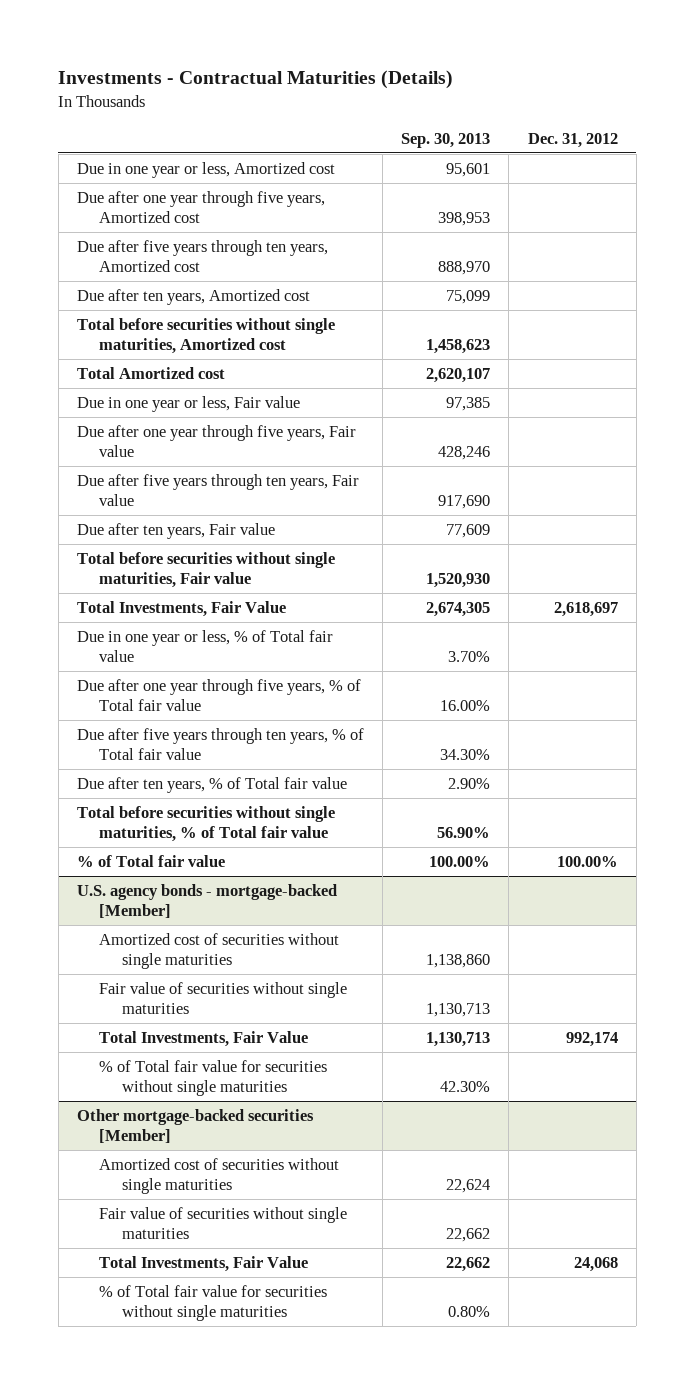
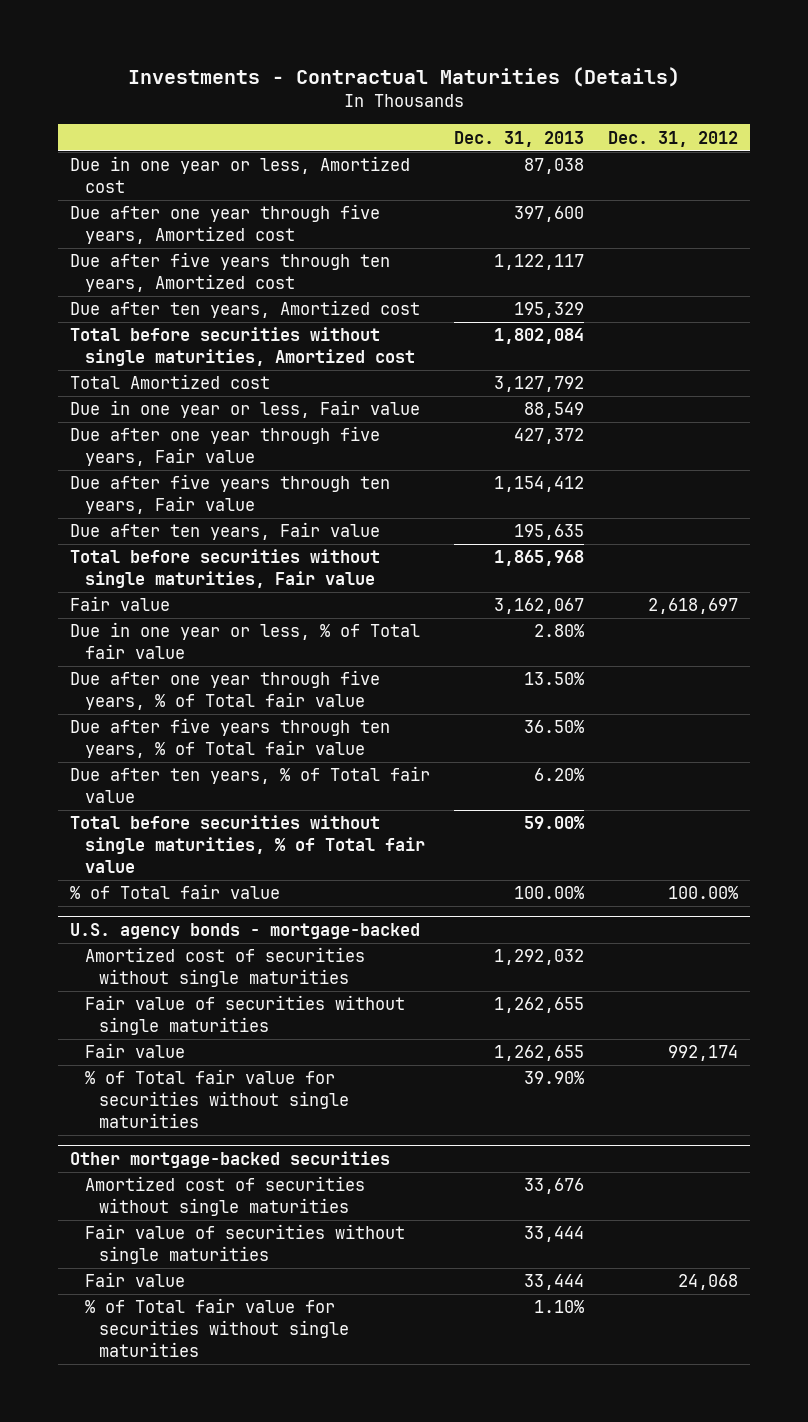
- | Sep. 30, 2013 | Dec. 31, 2012
+ | Dec. 31, 2013 | Dec. 31, 2012
- Total Investments, Fair Value | 2,674,305 | 2,618,697
+ Fair value | 3,162,067 | 2,618,697
- U.S. agency bonds - mortgage-backed [Member]
+ U.S. agency bonds - mortgage-backed
- Total Investments, Fair Value | 1,130,713 | 992,174
+ Fair value | 1,262,655 | 992,174
- Other mortgage-backed securities [Member]
+ Other mortgage-backed securities
- Total Investments, Fair Value | 22,662 | 24,068
+ Fair value | 33,444 | 24,068

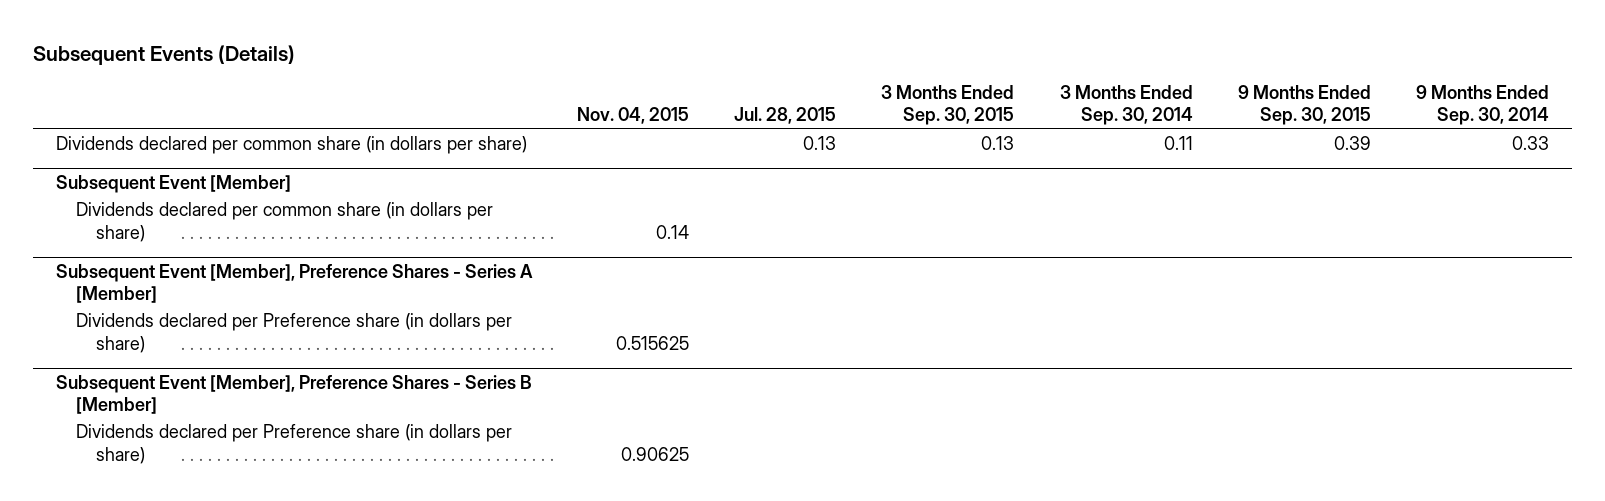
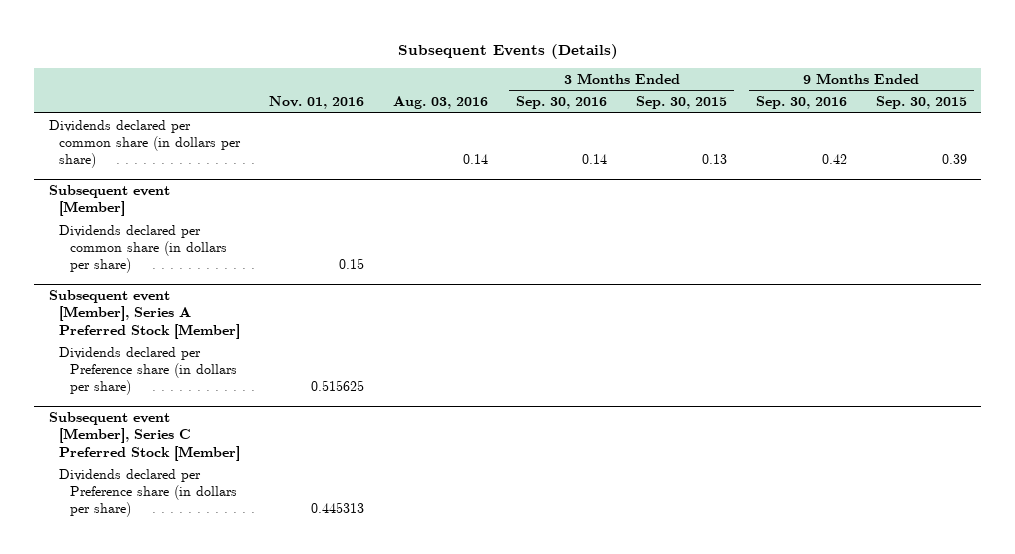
- | Nov. 04, 2015 | Jul. 28, 2015 | 3 Months Ended Sep. 30, 2015 | 3 Months Ended Sep. 30, 2014 | 9 Months Ended Sep. 30, 2015 | 9 Months Ended Sep. 30, 2014
+ | Nov. 01, 2016 | Aug. 03, 2016 | 3 Months Ended Sep. 30, 2016 | 3 Months Ended Sep. 30, 2015 | 9 Months Ended Sep. 30, 2016 | 9 Months Ended Sep. 30, 2015
- Subsequent Event [Member]
+ Subsequent event [Member]
- Subsequent Event [Member], Preference Shares - Series A [Member]
+ Subsequent event [Member], Series A Preferred Stock [Member]
- Subsequent Event [Member], Preference Shares - Series B [Member]
- Dividends declared per Preference share (in dollars per share) | 0.90625 | | | | |
+ Subsequent event [Member], Series C Preferred Stock [Member]
+ Dividends declared per Preference share (in dollars per share) | 0.445313 | | | | |

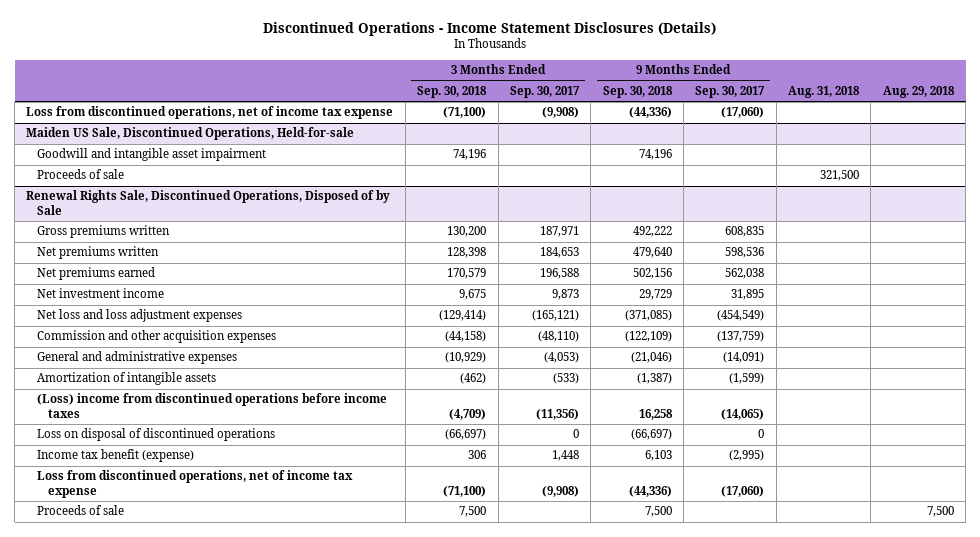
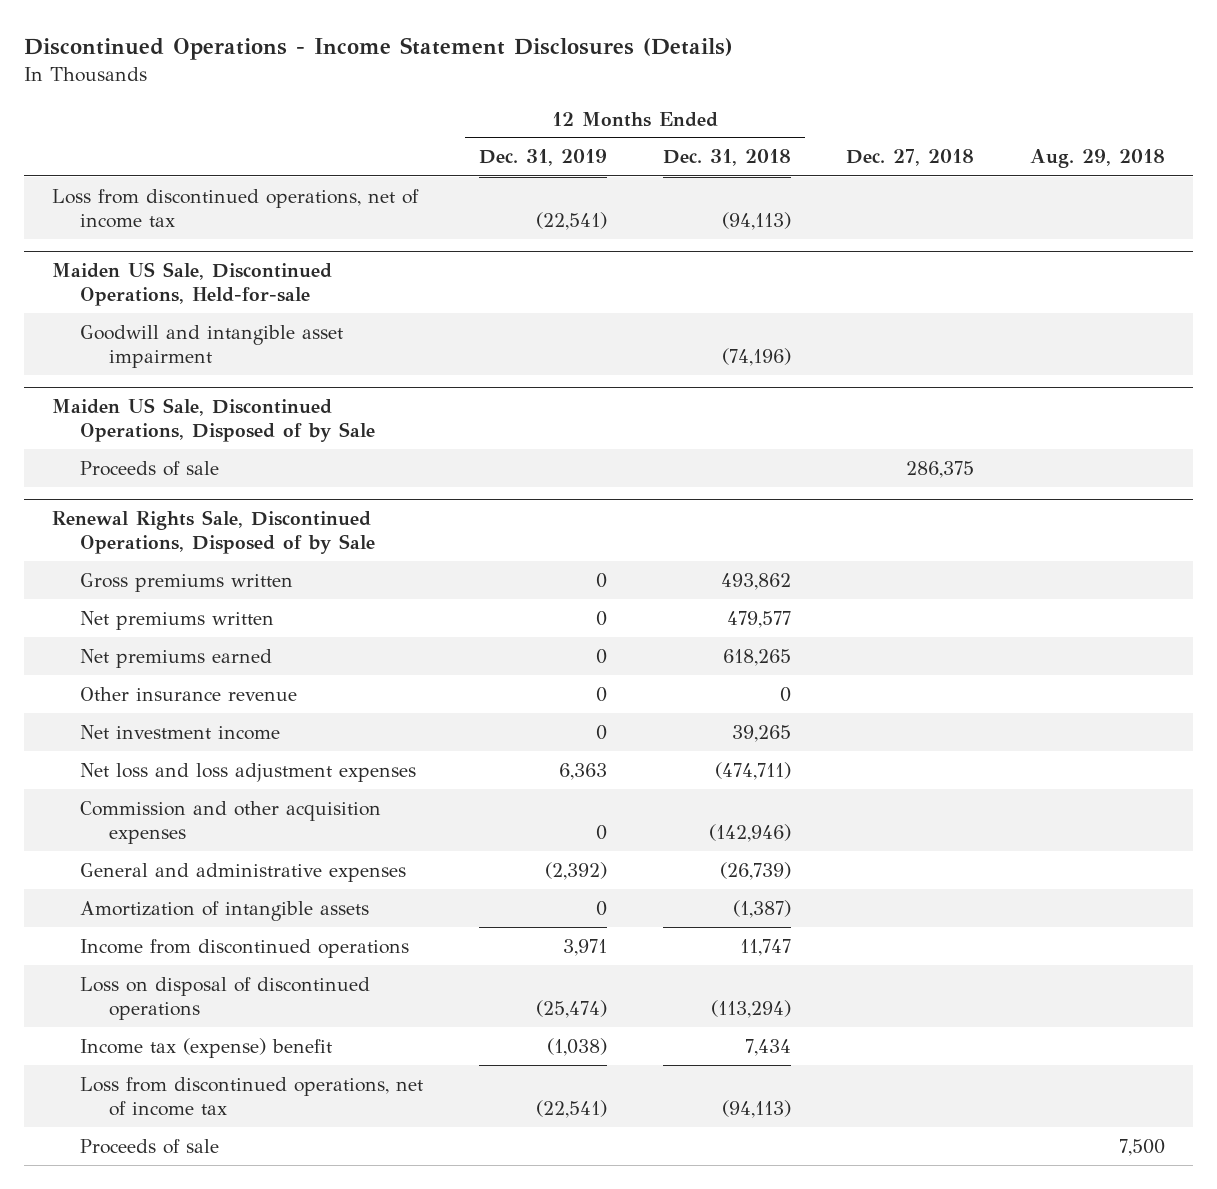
- | 3 Months Ended Sep. 30, 2018 | 3 Months Ended Sep. 30, 2017 | 9 Months Ended Sep. 30, 2018 | 9 Months Ended Sep. 30, 2017 | Aug. 31, 2018 | Aug. 29, 2018
+ | 12 Months Ended Dec. 31, 2019 | 12 Months Ended Dec. 31, 2018 | Dec. 27, 2018 | Aug. 29, 2018
- Loss from discontinued operations, net of income tax expense | (71,100) | (9,908) | (44,336) | (17,060) | |
+ Loss from discontinued operations, net of income tax | (22,541) | (94,113) | |
@ Maiden US Sale, Discontinued Operations, Held-for-sale
- Proceeds of sale | | | | | 321,500 |
+ Maiden US Sale, Discontinued Operations, Disposed of by Sale
+ Proceeds of sale | | | 286,375 |
@ Renewal Rights Sale, Discontinued Operations, Disposed of by Sale
+ Other insurance revenue | 0 | 0 | |
- (Loss) income from discontinued operations before income taxes | (4,709) | (11,356) | 16,258 | (14,065) | |
+ Income from discontinued operations | 3,971 | 11,747 | |
- Income tax benefit (expense) | 306 | 1,448 | 6,103 | (2,995) | |
- Loss from discontinued operations, net of income tax expense | (71,100) | (9,908) | (44,336) | (17,060) | |
+ Income tax (expense) benefit | (1,038) | 7,434 | |
+ Loss from discontinued operations, net of income tax | (22,541) | (94,113) | |

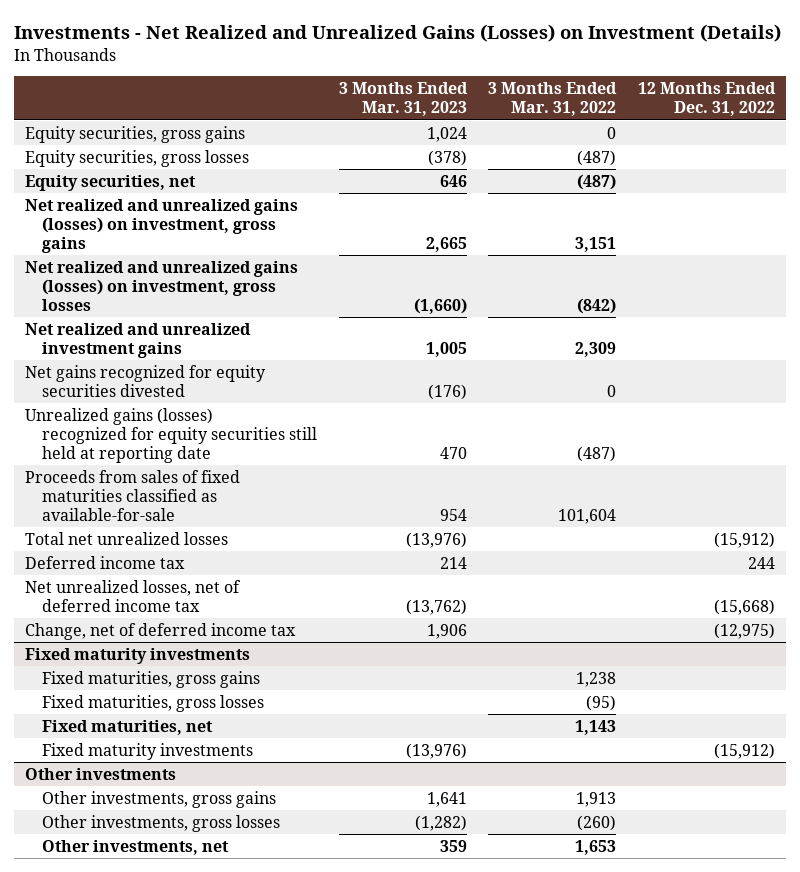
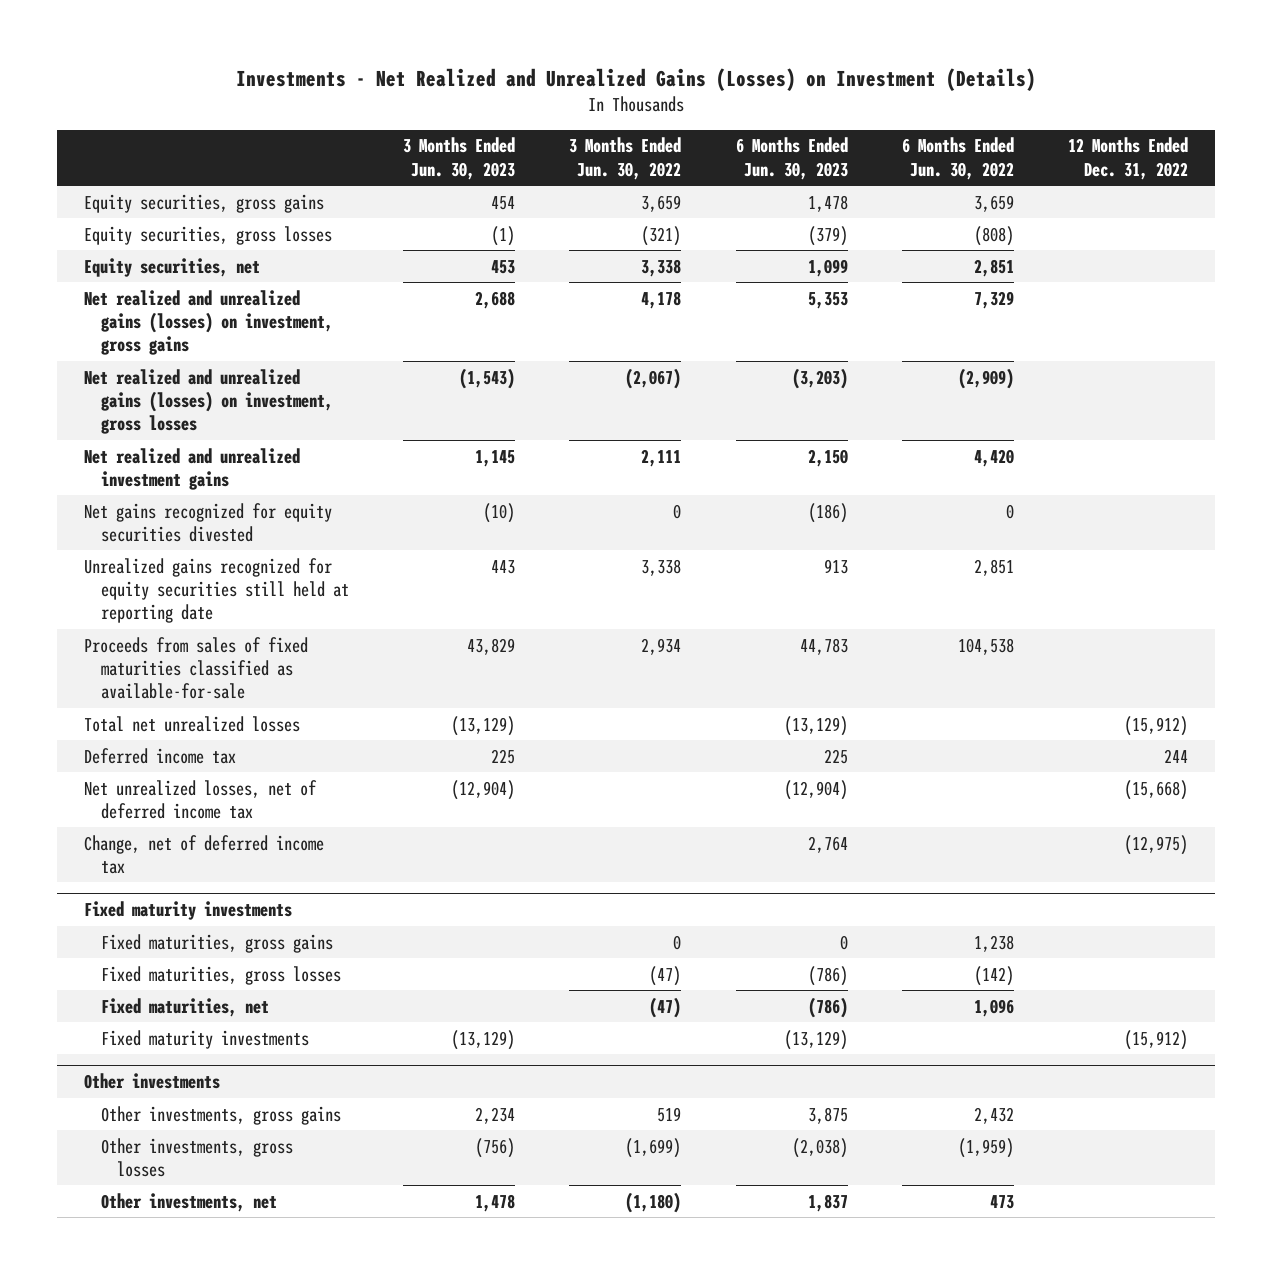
- | 3 Months Ended Mar. 31, 2023 | 3 Months Ended Mar. 31, 2022 | 12 Months Ended Dec. 31, 2022
+ | 3 Months Ended Jun. 30, 2023 | 3 Months Ended Jun. 30, 2022 | 6 Months Ended Jun. 30, 2023 | 6 Months Ended Jun. 30, 2022 | 12 Months Ended Dec. 31, 2022
- Unrealized gains (losses) recognized for equity securities still held at reporting date | 470 | (487) |
+ Unrealized gains recognized for equity securities still held at reporting date | 443 | 3,338 | 913 | 2,851 |

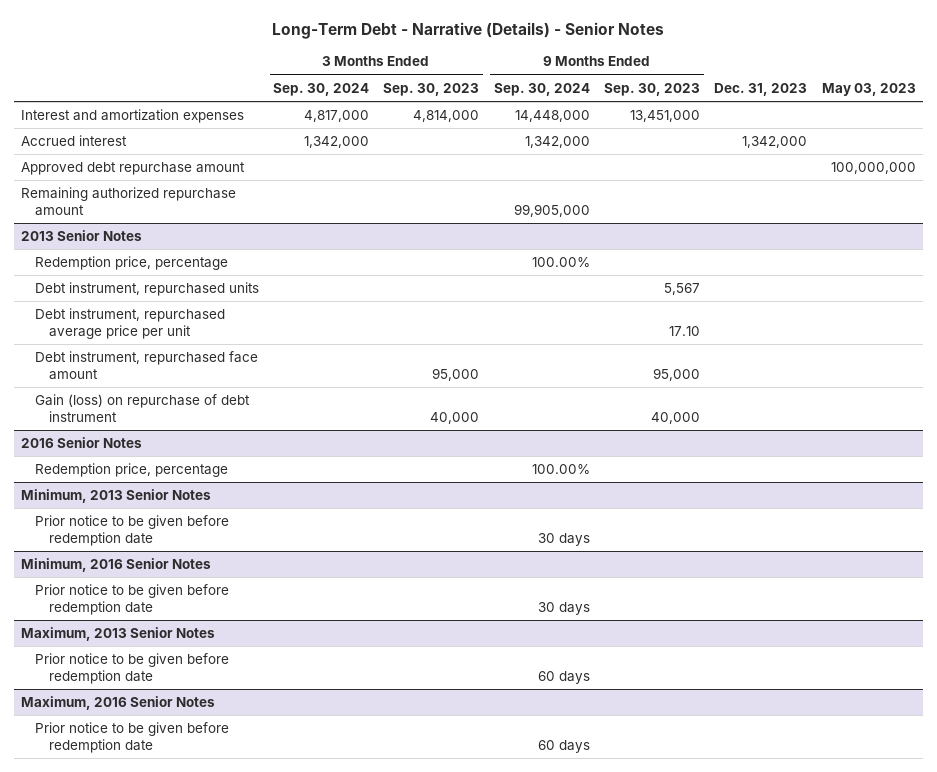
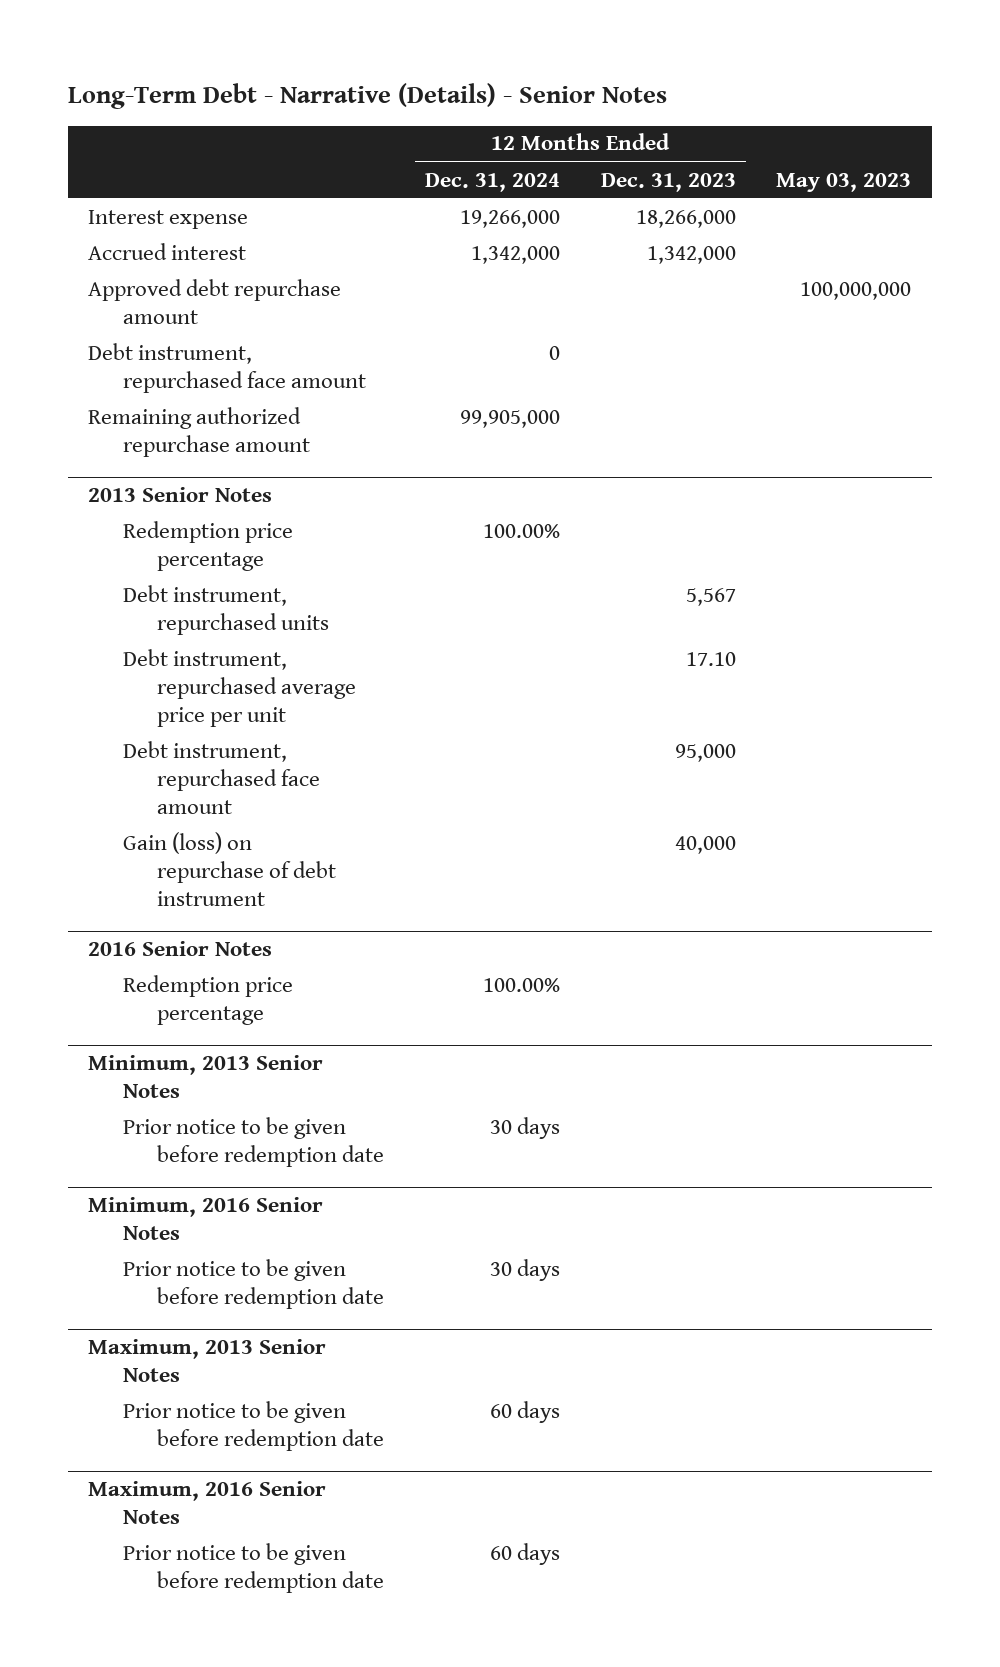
- | 3 Months Ended Sep. 30, 2024 | 3 Months Ended Sep. 30, 2023 | 9 Months Ended Sep. 30, 2024 | 9 Months Ended Sep. 30, 2023 | Dec. 31, 2023 | May 03, 2023
+ | 12 Months Ended Dec. 31, 2024 | 12 Months Ended Dec. 31, 2023 | May 03, 2023
- Interest and amortization expenses | 4,817,000 | 4,814,000 | 14,448,000 | 13,451,000 | |
+ Interest expense | 19,266,000 | 18,266,000 |
+ Debt instrument, repurchased face amount | 0 | |
@ 2013 Senior Notes
- Redemption price, percentage | | | 100.00% | | |
+ Redemption price percentage | 100.00% | |
@ 2016 Senior Notes
- Redemption price, percentage | | | 100.00% | | |
+ Redemption price percentage | 100.00% | |

